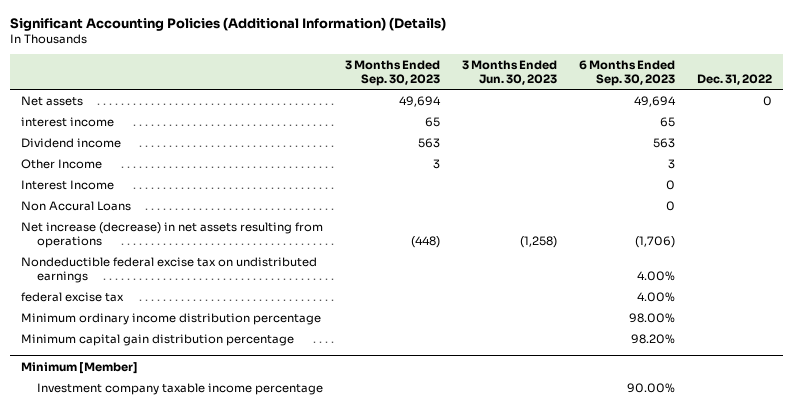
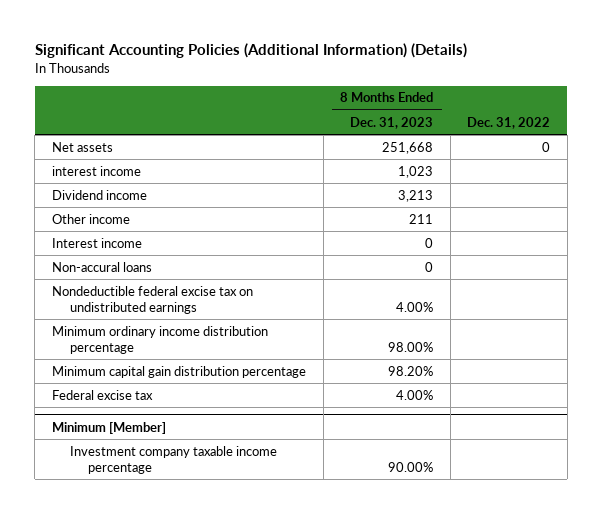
- | 3 Months Ended Sep. 30, 2023 | 3 Months Ended Jun. 30, 2023 | 6 Months Ended Sep. 30, 2023 | Dec. 31, 2022
+ | 8 Months Ended Dec. 31, 2023 | Dec. 31, 2022
- Other Income | 3 | | 3 |
- Interest Income | | | 0 |
- Non Accural Loans | | | 0 |
- Net increase (decrease) in net assets resulting from operations | (448) | (1,258) | (1,706) |
+ Other income | 211 |
+ Interest income | 0 |
+ Non-accural loans | 0 |
- federal excise tax | | | 4.00% |
+ Federal excise tax | 4.00% |

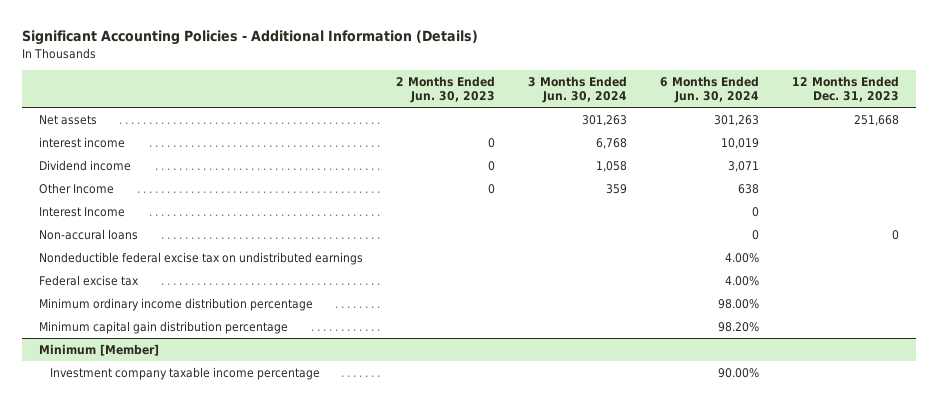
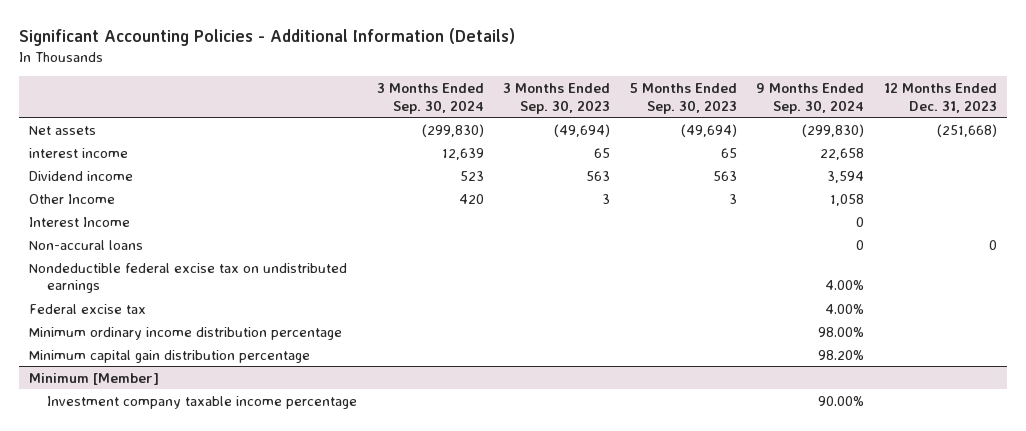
- | 2 Months Ended Jun. 30, 2023 | 3 Months Ended Jun. 30, 2024 | 6 Months Ended Jun. 30, 2024 | 12 Months Ended Dec. 31, 2023
+ | 3 Months Ended Sep. 30, 2024 | 3 Months Ended Sep. 30, 2023 | 5 Months Ended Sep. 30, 2023 | 9 Months Ended Sep. 30, 2024 | 12 Months Ended Dec. 31, 2023
- Net assets | | 301,263 | 301,263 | 251,668
+ Net assets | (299,830) | (49,694) | (49,694) | (299,830) | (251,668)

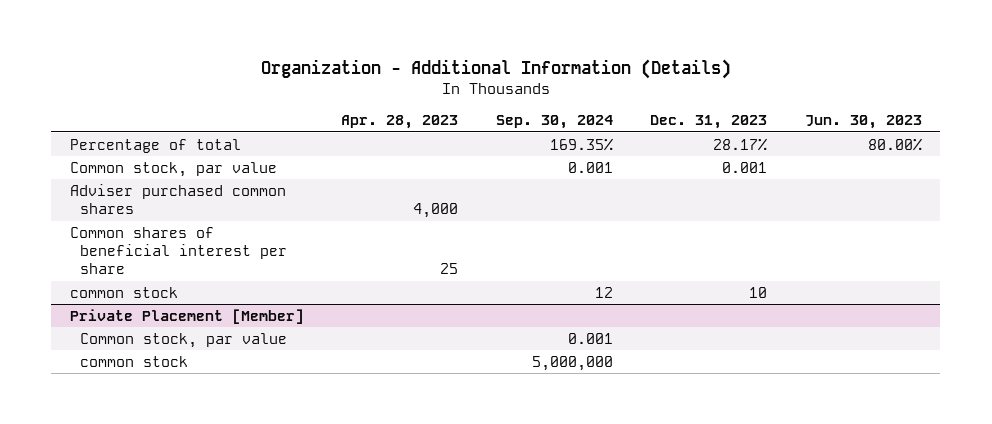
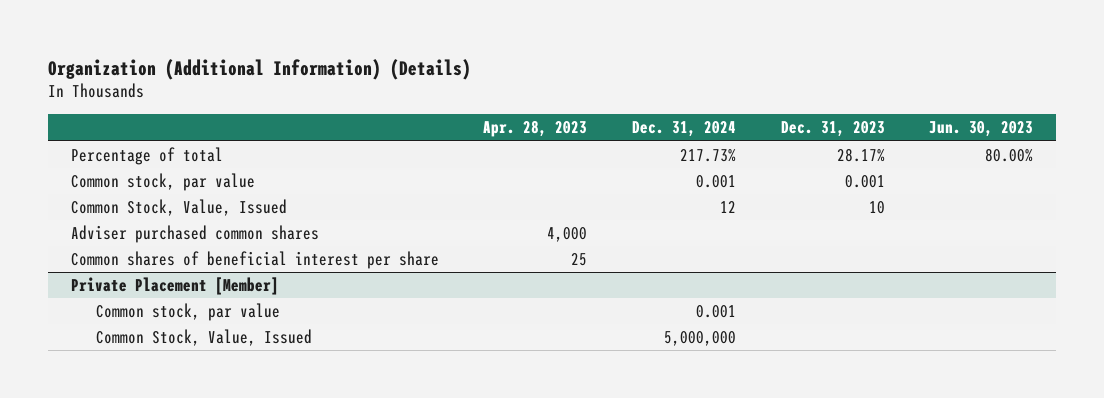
- Organization - Additional Information (Details)
+ Organization (Additional Information) (Details)
- | Apr. 28, 2023 | Sep. 30, 2024 | Dec. 31, 2023 | Jun. 30, 2023
+ | Apr. 28, 2023 | Dec. 31, 2024 | Dec. 31, 2023 | Jun. 30, 2023
+ Common Stock, Value, Issued | | 12 | 10 |
- common stock | | 12 | 10 |
@ Private Placement [Member]
- common stock | | 5,000,000 | |
+ Common Stock, Value, Issued | | 5,000,000 | |

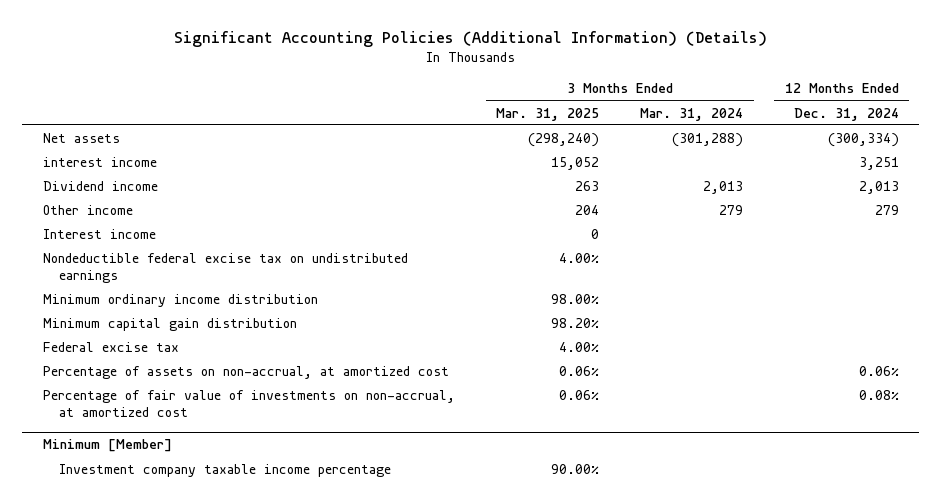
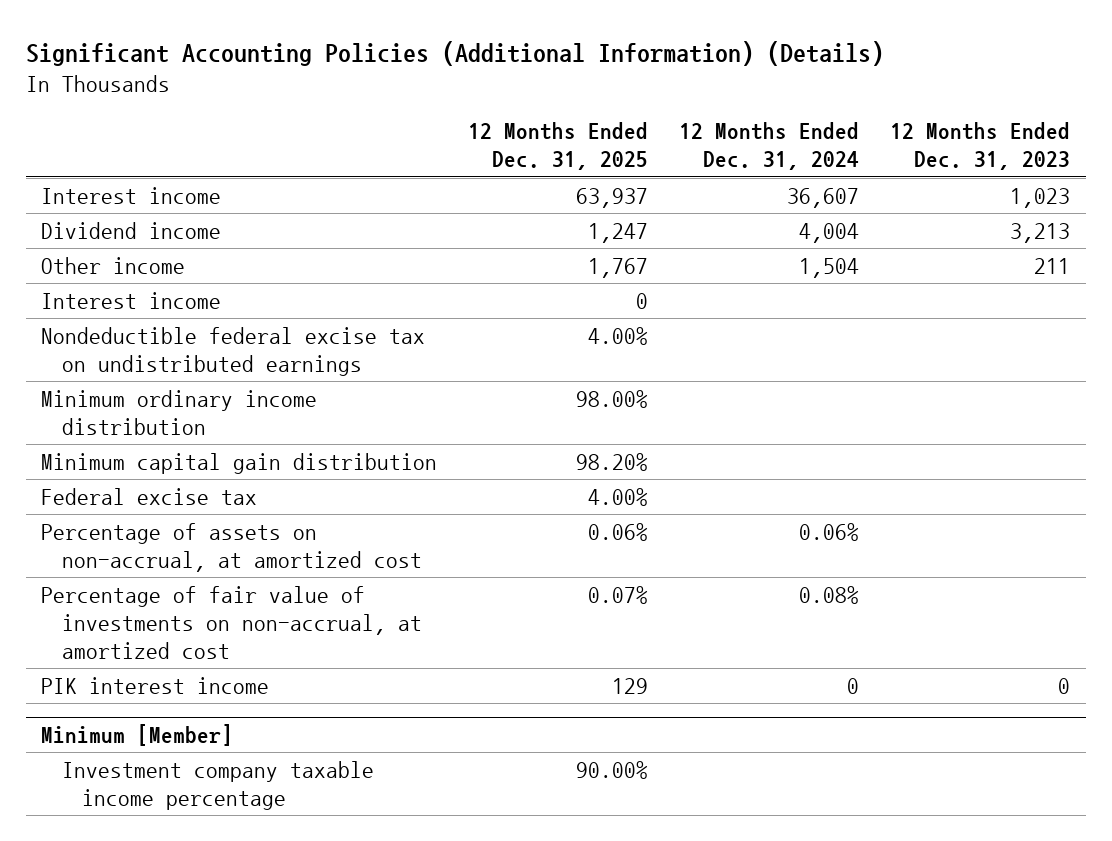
- | 3 Months Ended Mar. 31, 2025 | 3 Months Ended Mar. 31, 2024 | 12 Months Ended Dec. 31, 2024
+ | 12 Months Ended Dec. 31, 2025 | 12 Months Ended Dec. 31, 2024 | 12 Months Ended Dec. 31, 2023
- Net assets | (298,240) | (301,288) | (300,334)
- interest income | 15,052 | | 3,251
- Dividend income | 263 | 2,013 | 2,013
- Other income | 204 | 279 | 279
+ Interest income | 63,937 | 36,607 | 1,023
+ Dividend income | 1,247 | 4,004 | 3,213
+ Other income | 1,767 | 1,504 | 211
+ PIK interest income | 129 | 0 | 0

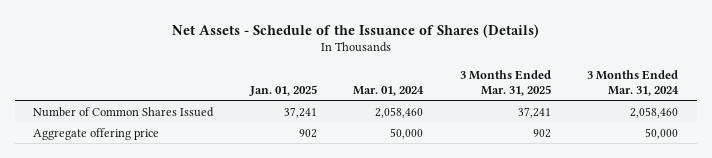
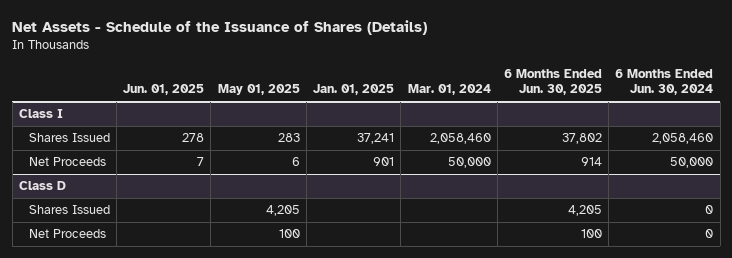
- | Jan. 01, 2025 | Mar. 01, 2024 | 3 Months Ended Mar. 31, 2025 | 3 Months Ended Mar. 31, 2024
+ | Jun. 01, 2025 | May 01, 2025 | Jan. 01, 2025 | Mar. 01, 2024 | 6 Months Ended Jun. 30, 2025 | 6 Months Ended Jun. 30, 2024
- Number of Common Shares Issued | 37,241 | 2,058,460 | 37,241 | 2,058,460
- Aggregate offering price | 902 | 50,000 | 902 | 50,000
+ Class I
+ Shares Issued | 278 | 283 | 37,241 | 2,058,460 | 37,802 | 2,058,460
+ Net Proceeds | 7 | 6 | 901 | 50,000 | 914 | 50,000
+ Class D
+ Shares Issued | | 4,205 | | | 4,205 | 0
+ Net Proceeds | | 100 | | | 100 | 0

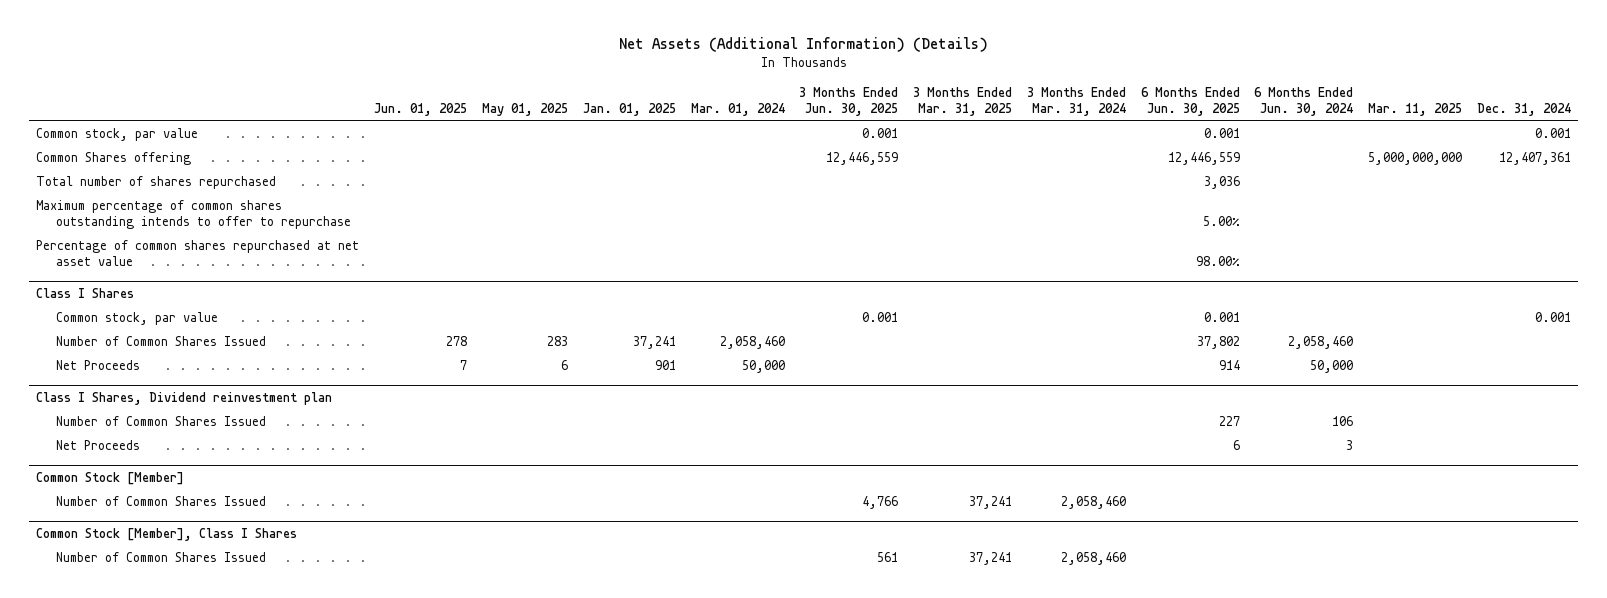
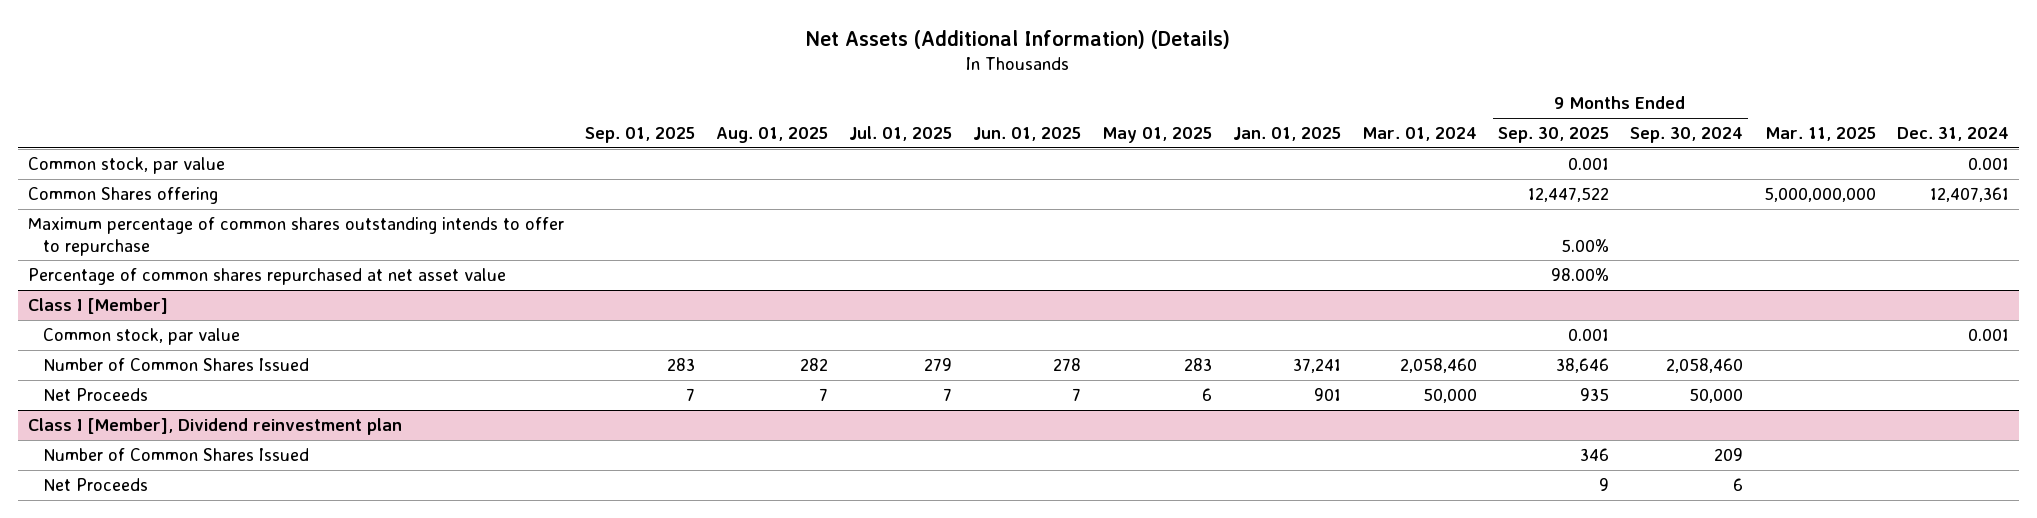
- | Jun. 01, 2025 | May 01, 2025 | Jan. 01, 2025 | Mar. 01, 2024 | 3 Months Ended Jun. 30, 2025 | 3 Months Ended Mar. 31, 2025 | 3 Months Ended Mar. 31, 2024 | 6 Months Ended Jun. 30, 2025 | 6 Months Ended Jun. 30, 2024 | Mar. 11, 2025 | Dec. 31, 2024
+ | Sep. 01, 2025 | Aug. 01, 2025 | Jul. 01, 2025 | Jun. 01, 2025 | May 01, 2025 | Jan. 01, 2025 | Mar. 01, 2024 | 9 Months Ended Sep. 30, 2025 | 9 Months Ended Sep. 30, 2024 | Mar. 11, 2025 | Dec. 31, 2024
- Total number of shares repurchased | | | | | | | | 3,036 | | |
- Class I Shares
+ Class I [Member]
- Class I Shares, Dividend reinvestment plan
+ Class I [Member], Dividend reinvestment plan
- Common Stock [Member]
- Number of Common Shares Issued | | | | | 4,766 | 37,241 | 2,058,460 | | | |
- Common Stock [Member], Class I Shares
- Number of Common Shares Issued | | | | | 561 | 37,241 | 2,058,460 | | | |

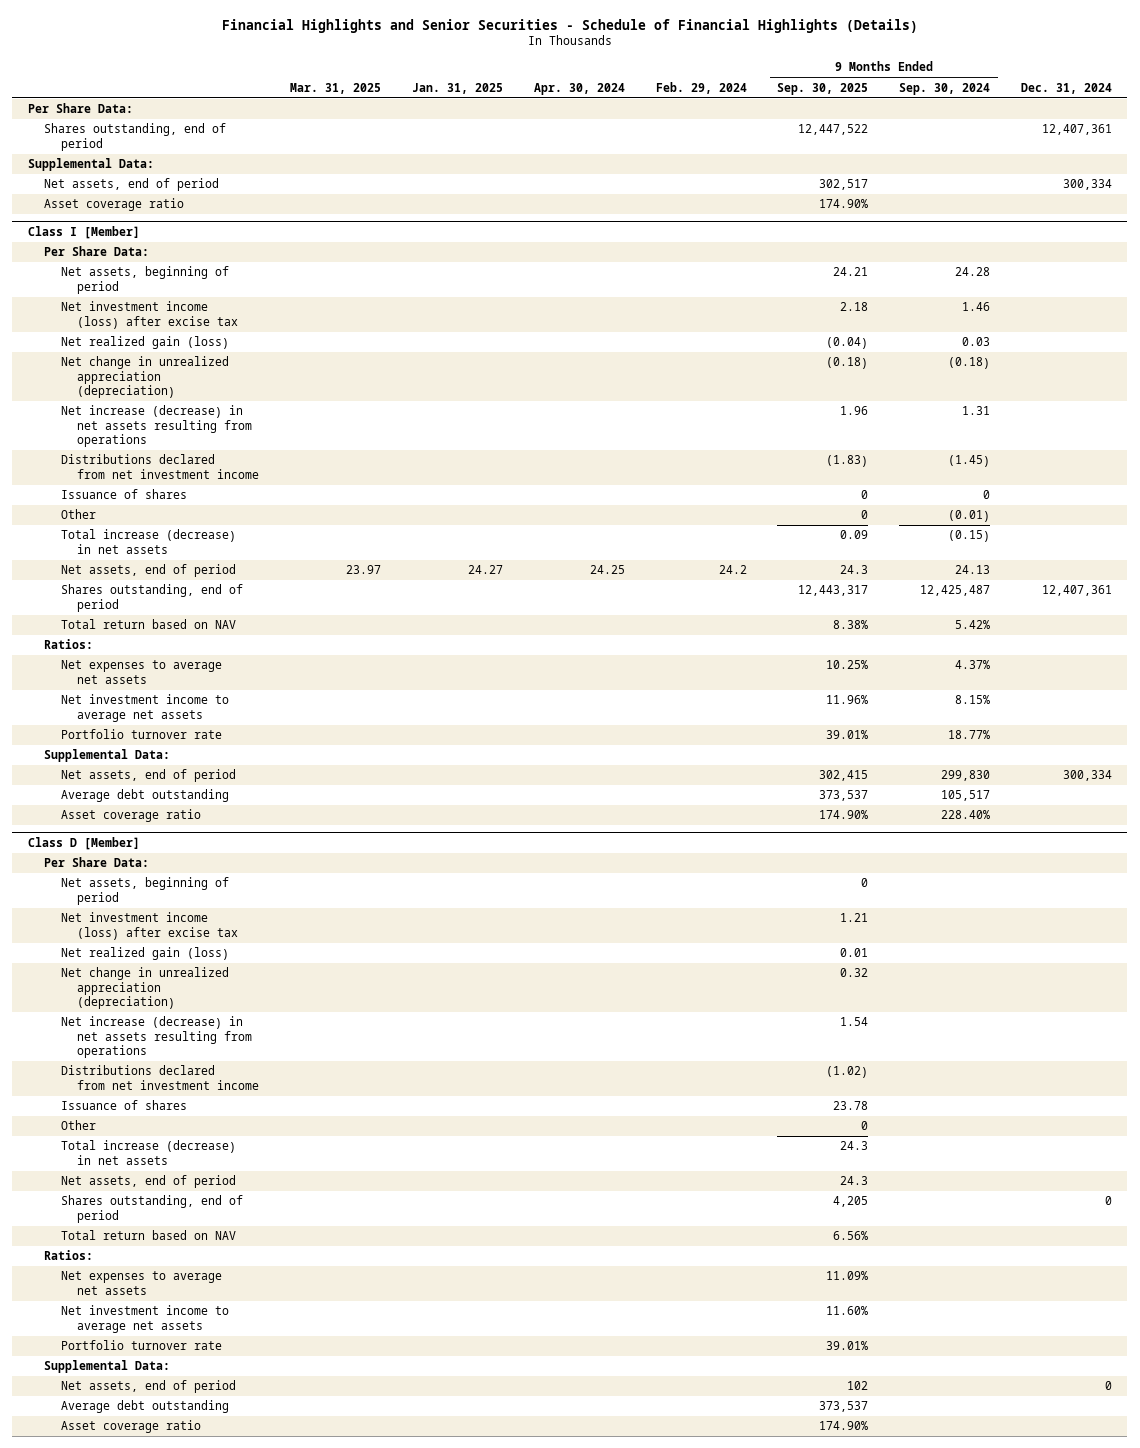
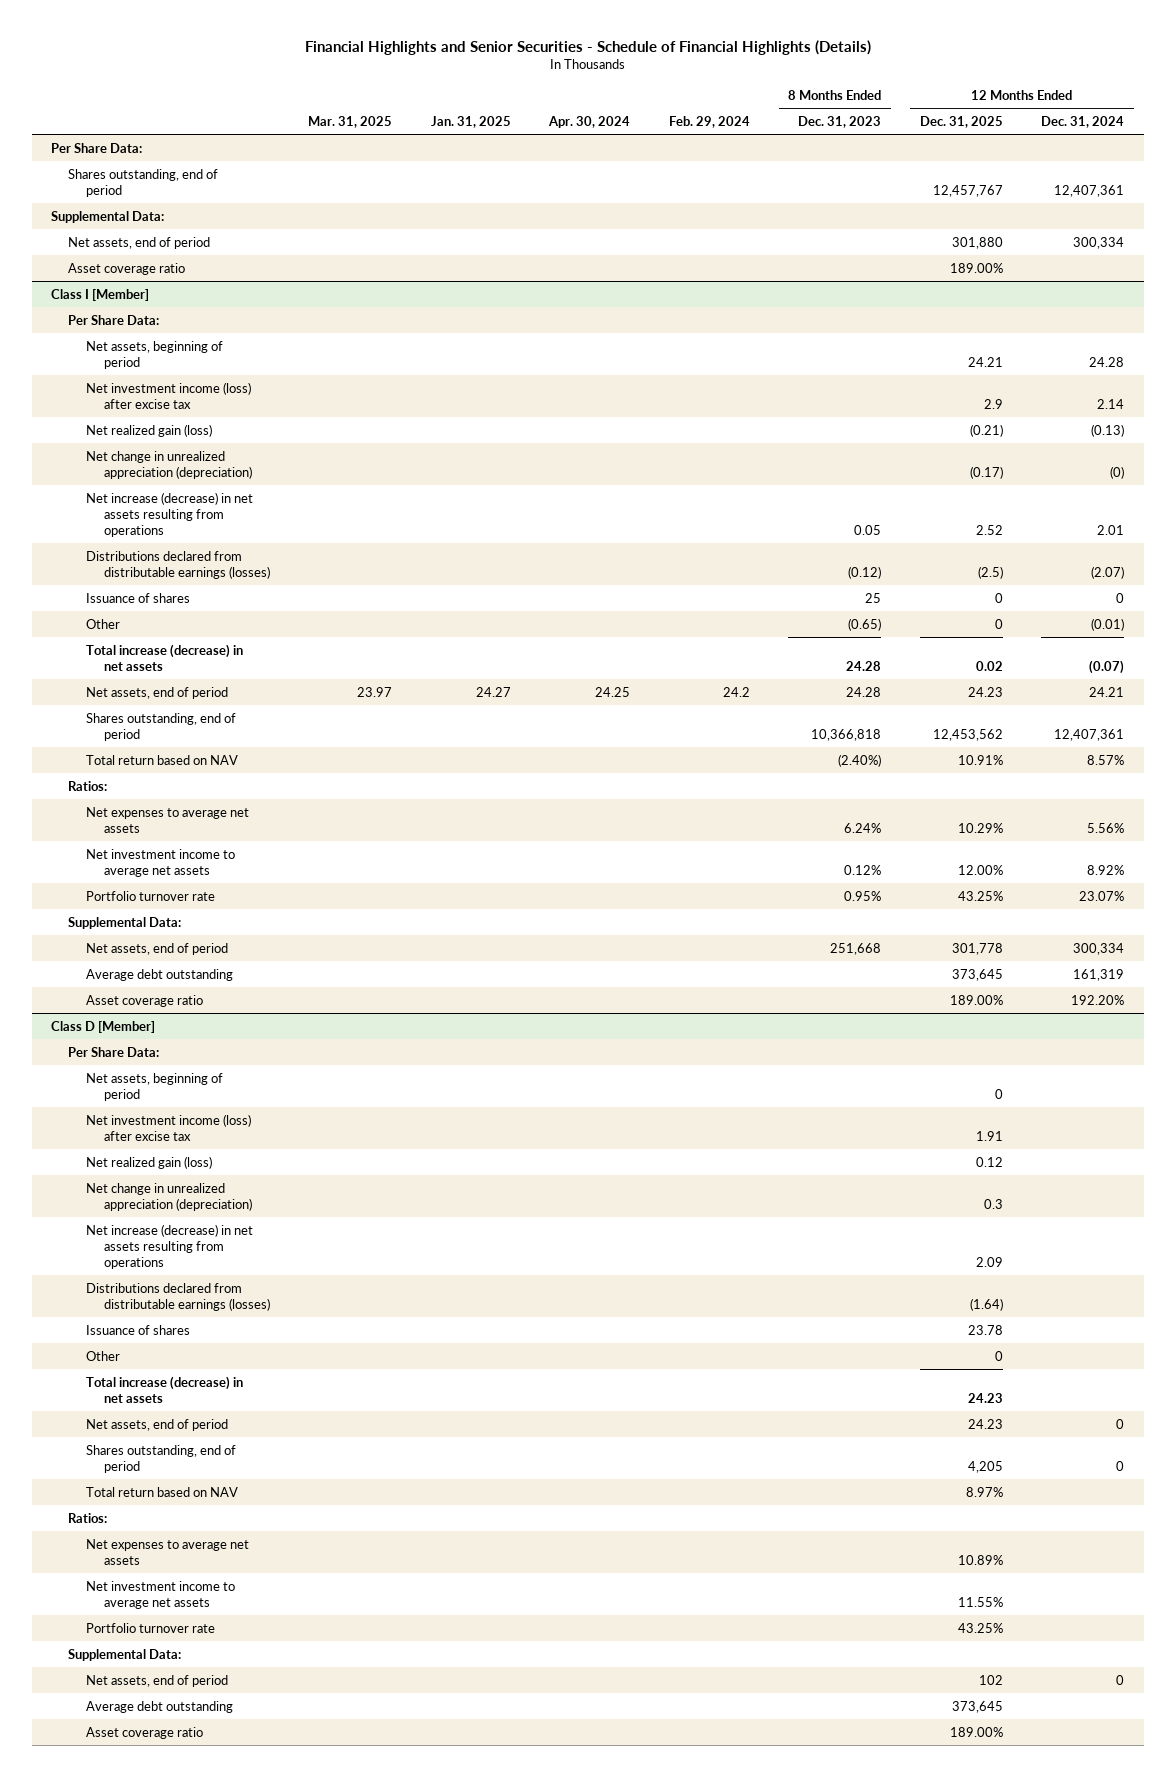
- | Mar. 31, 2025 | Jan. 31, 2025 | Apr. 30, 2024 | Feb. 29, 2024 | 9 Months Ended Sep. 30, 2025 | 9 Months Ended Sep. 30, 2024 | Dec. 31, 2024
+ | Mar. 31, 2025 | Jan. 31, 2025 | Apr. 30, 2024 | Feb. 29, 2024 | 8 Months Ended Dec. 31, 2023 | 12 Months Ended Dec. 31, 2025 | 12 Months Ended Dec. 31, 2024
@ Class I [Member]
- Distributions declared from net investment income | | | | | (1.83) | (1.45) |
+ Distributions declared from distributable earnings (losses) | | | | | (0.12) | (2.5) | (2.07)
@ Class D [Member]
- Distributions declared from net investment income | | | | | (1.02) | |
+ Distributions declared from distributable earnings (losses) | | | | | | (1.64) |

